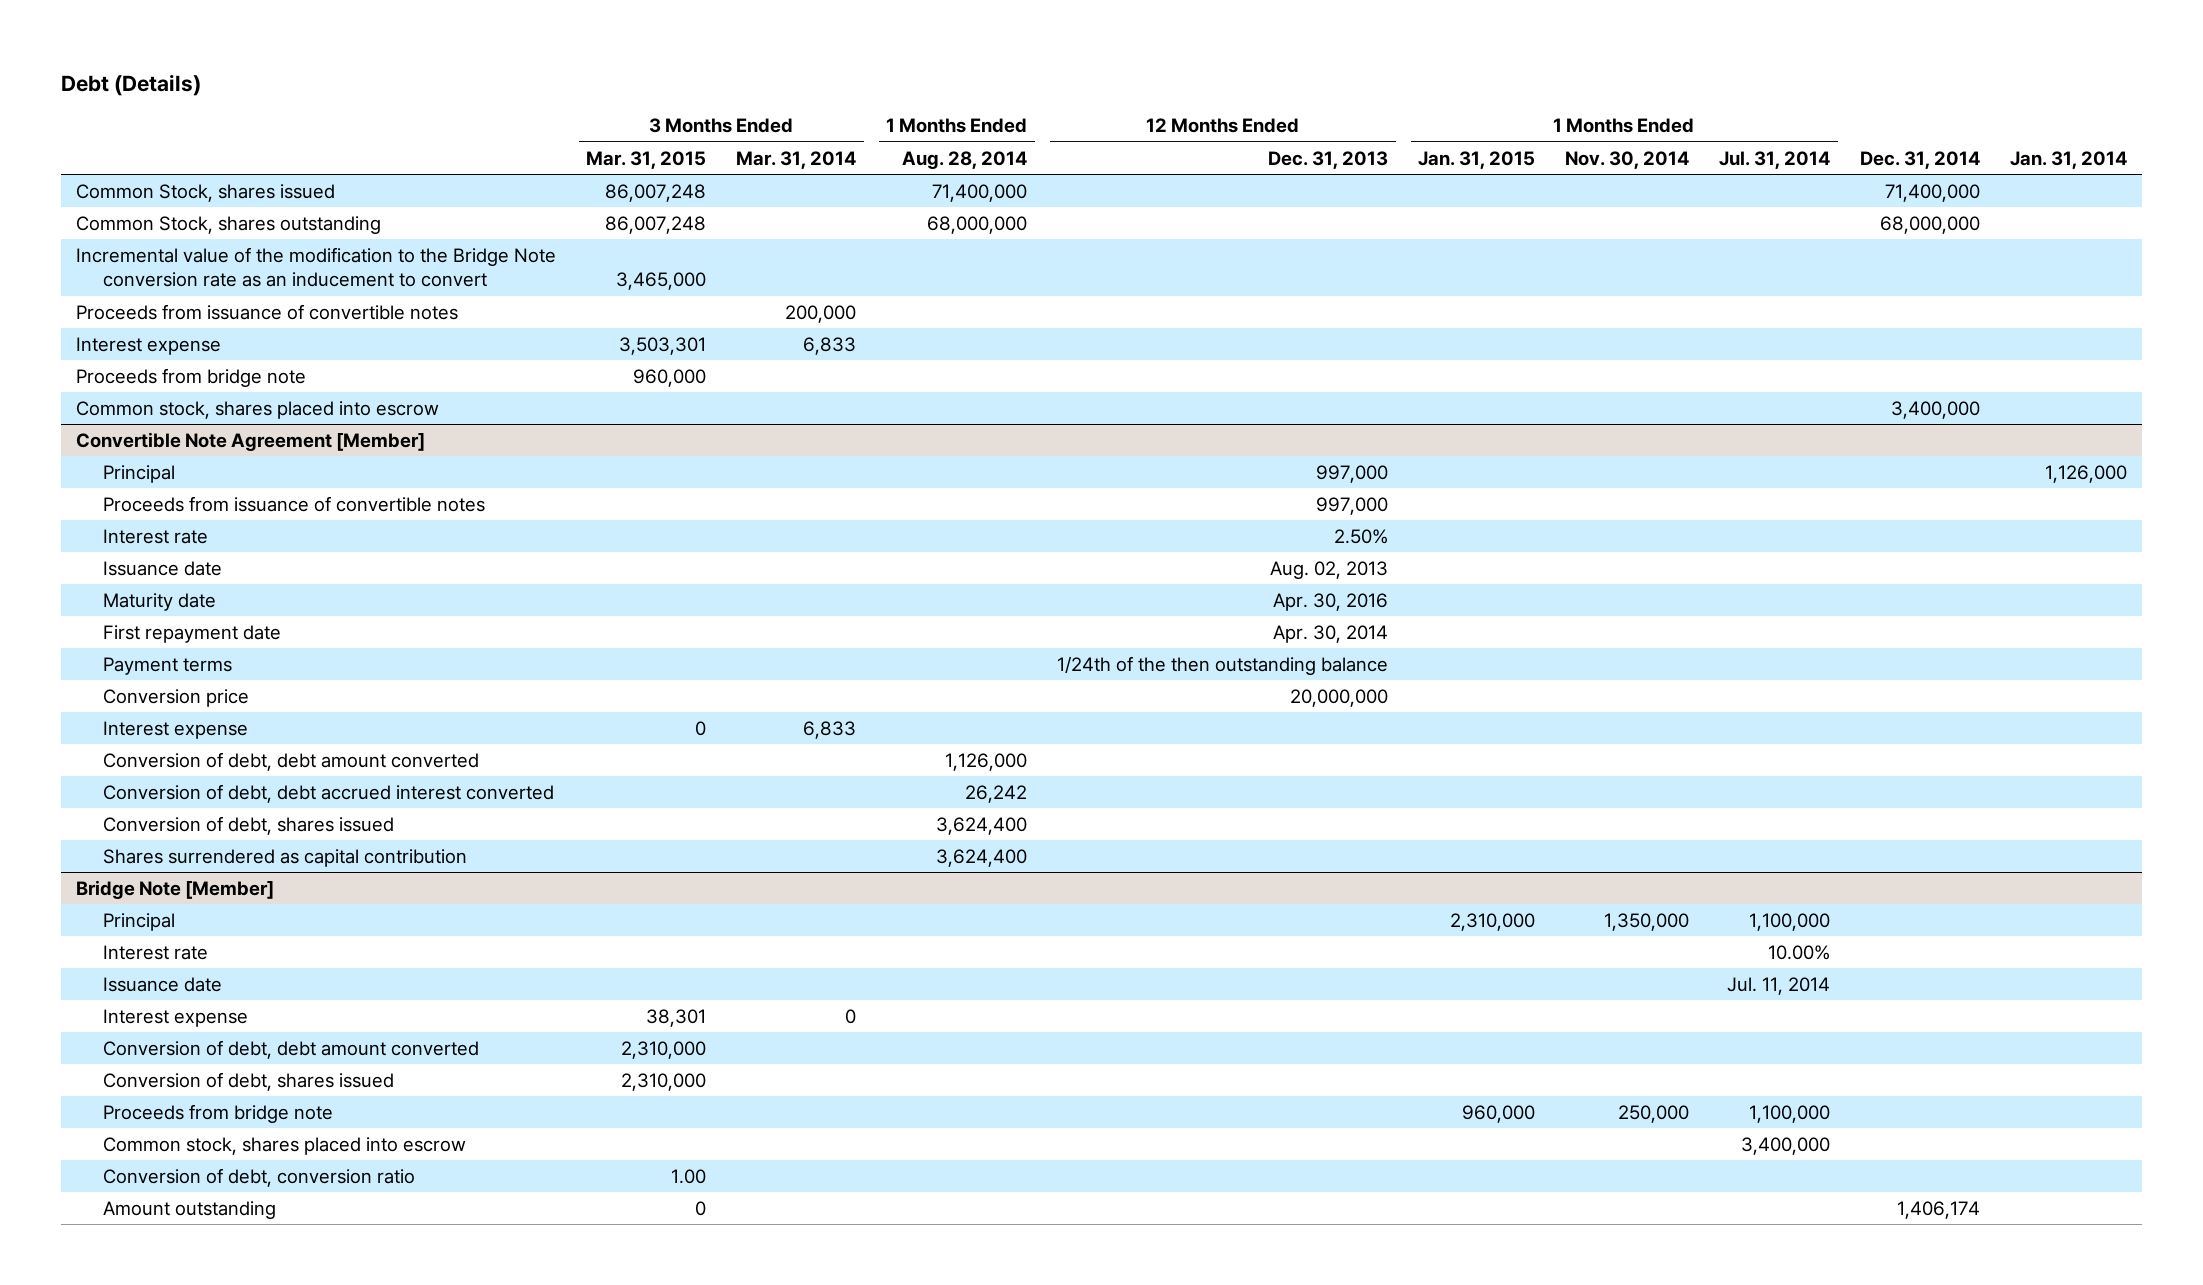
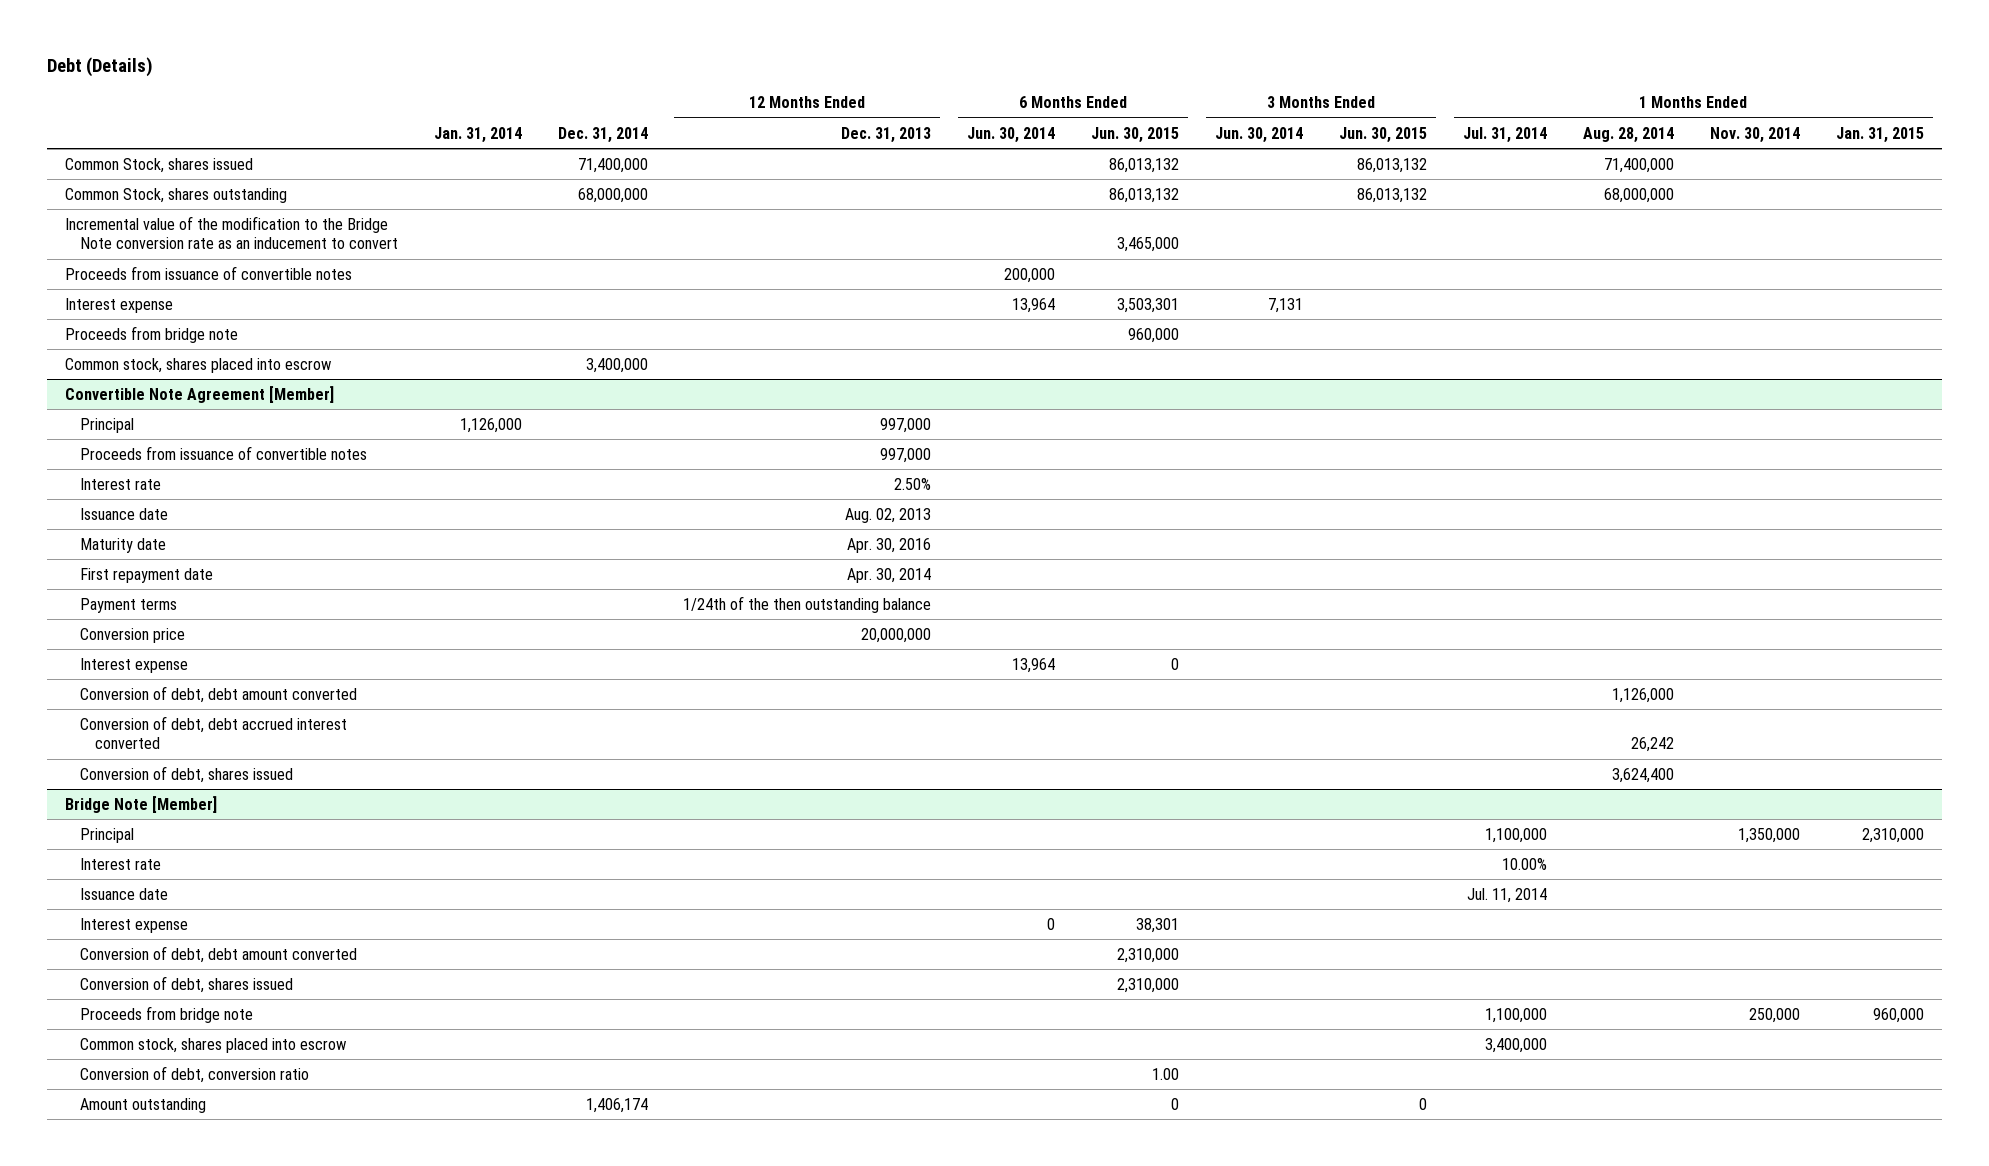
- | 3 Months Ended Mar. 31, 2015 | 3 Months Ended Mar. 31, 2014 | 1 Months Ended Aug. 28, 2014 | 12 Months Ended Dec. 31, 2013 | 1 Months Ended Jan. 31, 2015 | 1 Months Ended Nov. 30, 2014 | 1 Months Ended Jul. 31, 2014 | Dec. 31, 2014 | Jan. 31, 2014
+ | Jan. 31, 2014 | Dec. 31, 2014 | 12 Months Ended Dec. 31, 2013 | 6 Months Ended Jun. 30, 2014 | 6 Months Ended Jun. 30, 2015 | 3 Months Ended Jun. 30, 2014 | 3 Months Ended Jun. 30, 2015 | 1 Months Ended Jul. 31, 2014 | 1 Months Ended Aug. 28, 2014 | 1 Months Ended Nov. 30, 2014 | 1 Months Ended Jan. 31, 2015
@ Convertible Note Agreement [Member]
- Shares surrendered as capital contribution | | | 3,624,400 | | | | | |

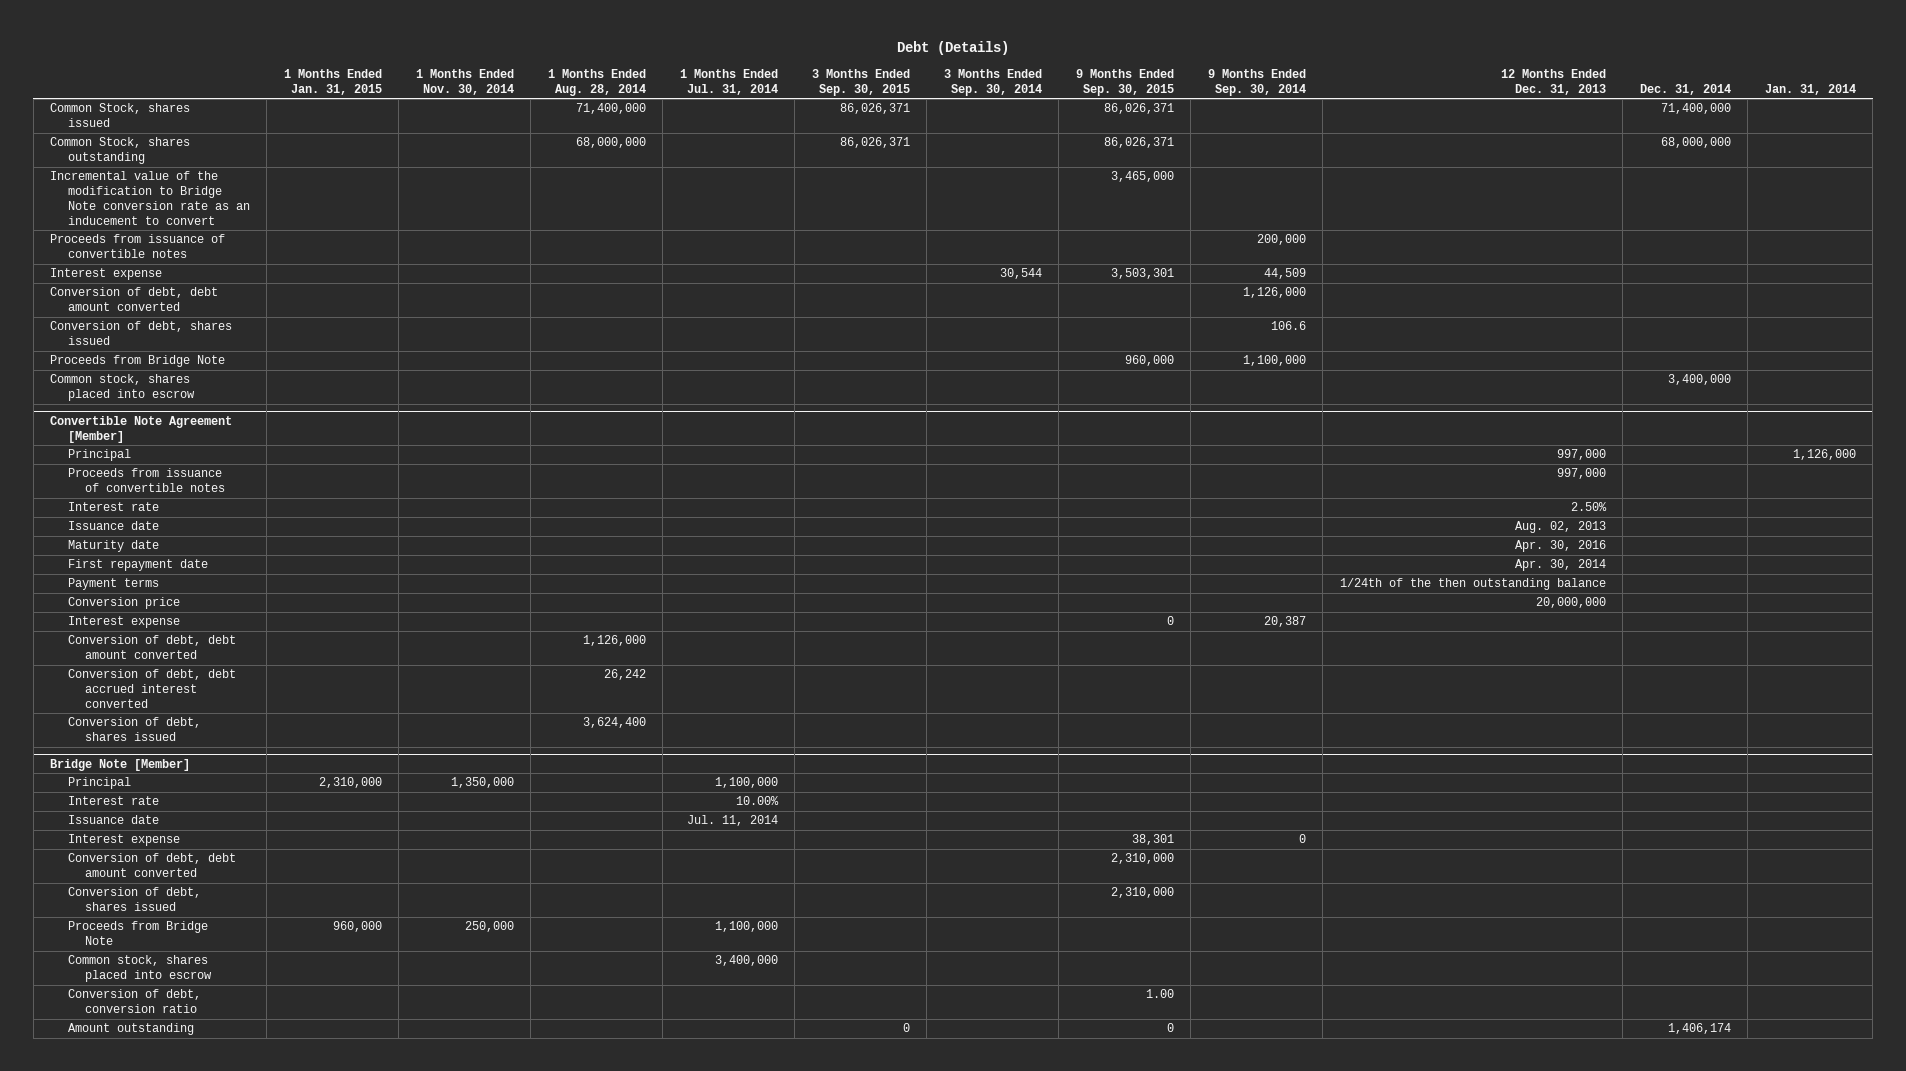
- | Jan. 31, 2014 | Dec. 31, 2014 | 12 Months Ended Dec. 31, 2013 | 6 Months Ended Jun. 30, 2014 | 6 Months Ended Jun. 30, 2015 | 3 Months Ended Jun. 30, 2014 | 3 Months Ended Jun. 30, 2015 | 1 Months Ended Jul. 31, 2014 | 1 Months Ended Aug. 28, 2014 | 1 Months Ended Nov. 30, 2014 | 1 Months Ended Jan. 31, 2015
+ | 1 Months Ended Jan. 31, 2015 | 1 Months Ended Nov. 30, 2014 | 1 Months Ended Aug. 28, 2014 | 1 Months Ended Jul. 31, 2014 | 3 Months Ended Sep. 30, 2015 | 3 Months Ended Sep. 30, 2014 | 9 Months Ended Sep. 30, 2015 | 9 Months Ended Sep. 30, 2014 | 12 Months Ended Dec. 31, 2013 | Dec. 31, 2014 | Jan. 31, 2014
- Incremental value of the modification to the Bridge Note conversion rate as an inducement to convert | | | | | 3,465,000 | | | | | |
+ Incremental value of the modification to Bridge Note conversion rate as an inducement to convert | | | | | | | 3,465,000 | | | |
- Proceeds from bridge note | | | | | 960,000 | | | | | |
+ Conversion of debt, debt amount converted | | | | | | | | 1,126,000 | | |
+ Conversion of debt, shares issued | | | | | | | | 106.6 | | |
+ Proceeds from Bridge Note | | | | | | | 960,000 | 1,100,000 | | |
@ Bridge Note [Member]
- Proceeds from bridge note | | | | | | | | 1,100,000 | | 250,000 | 960,000
+ Proceeds from Bridge Note | 960,000 | 250,000 | | 1,100,000 | | | | | | |

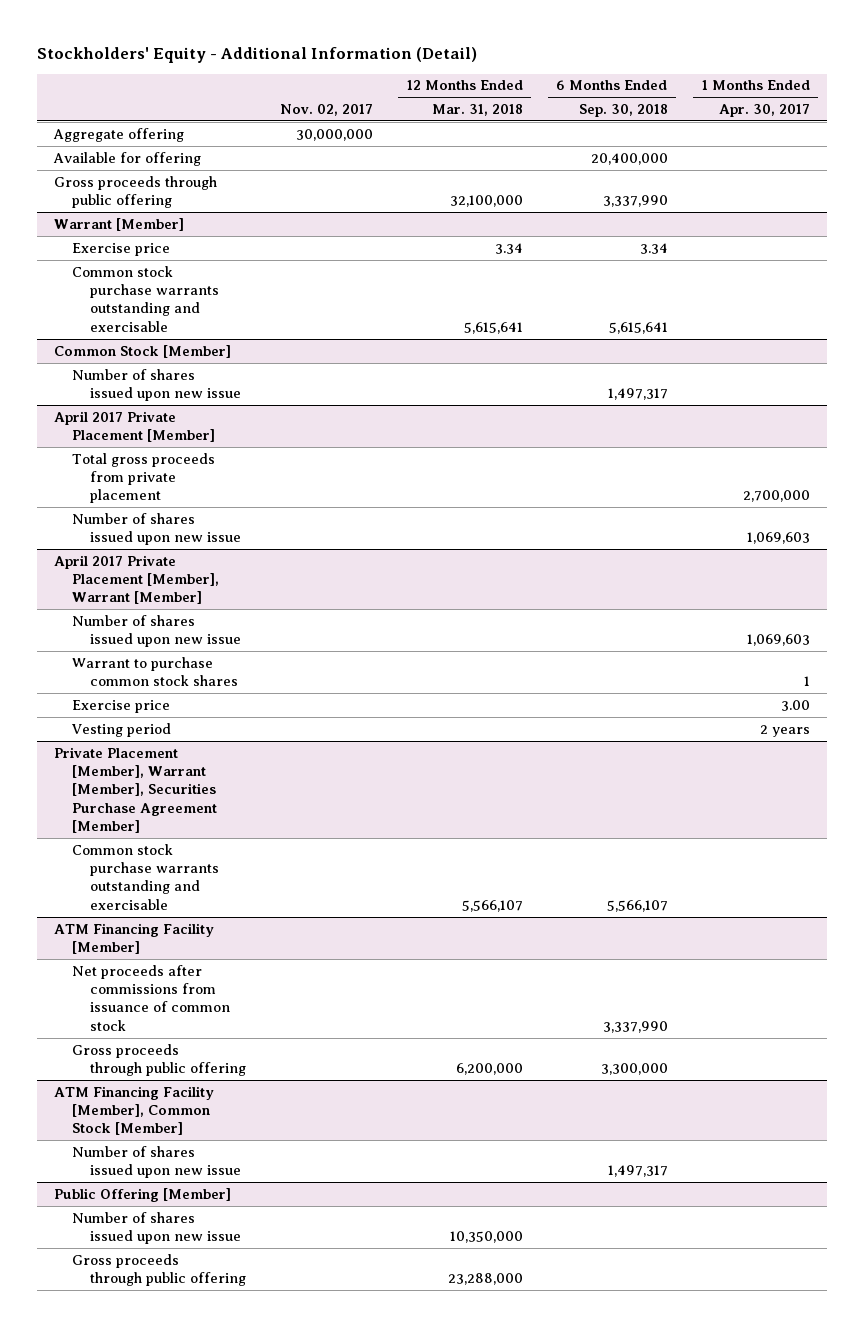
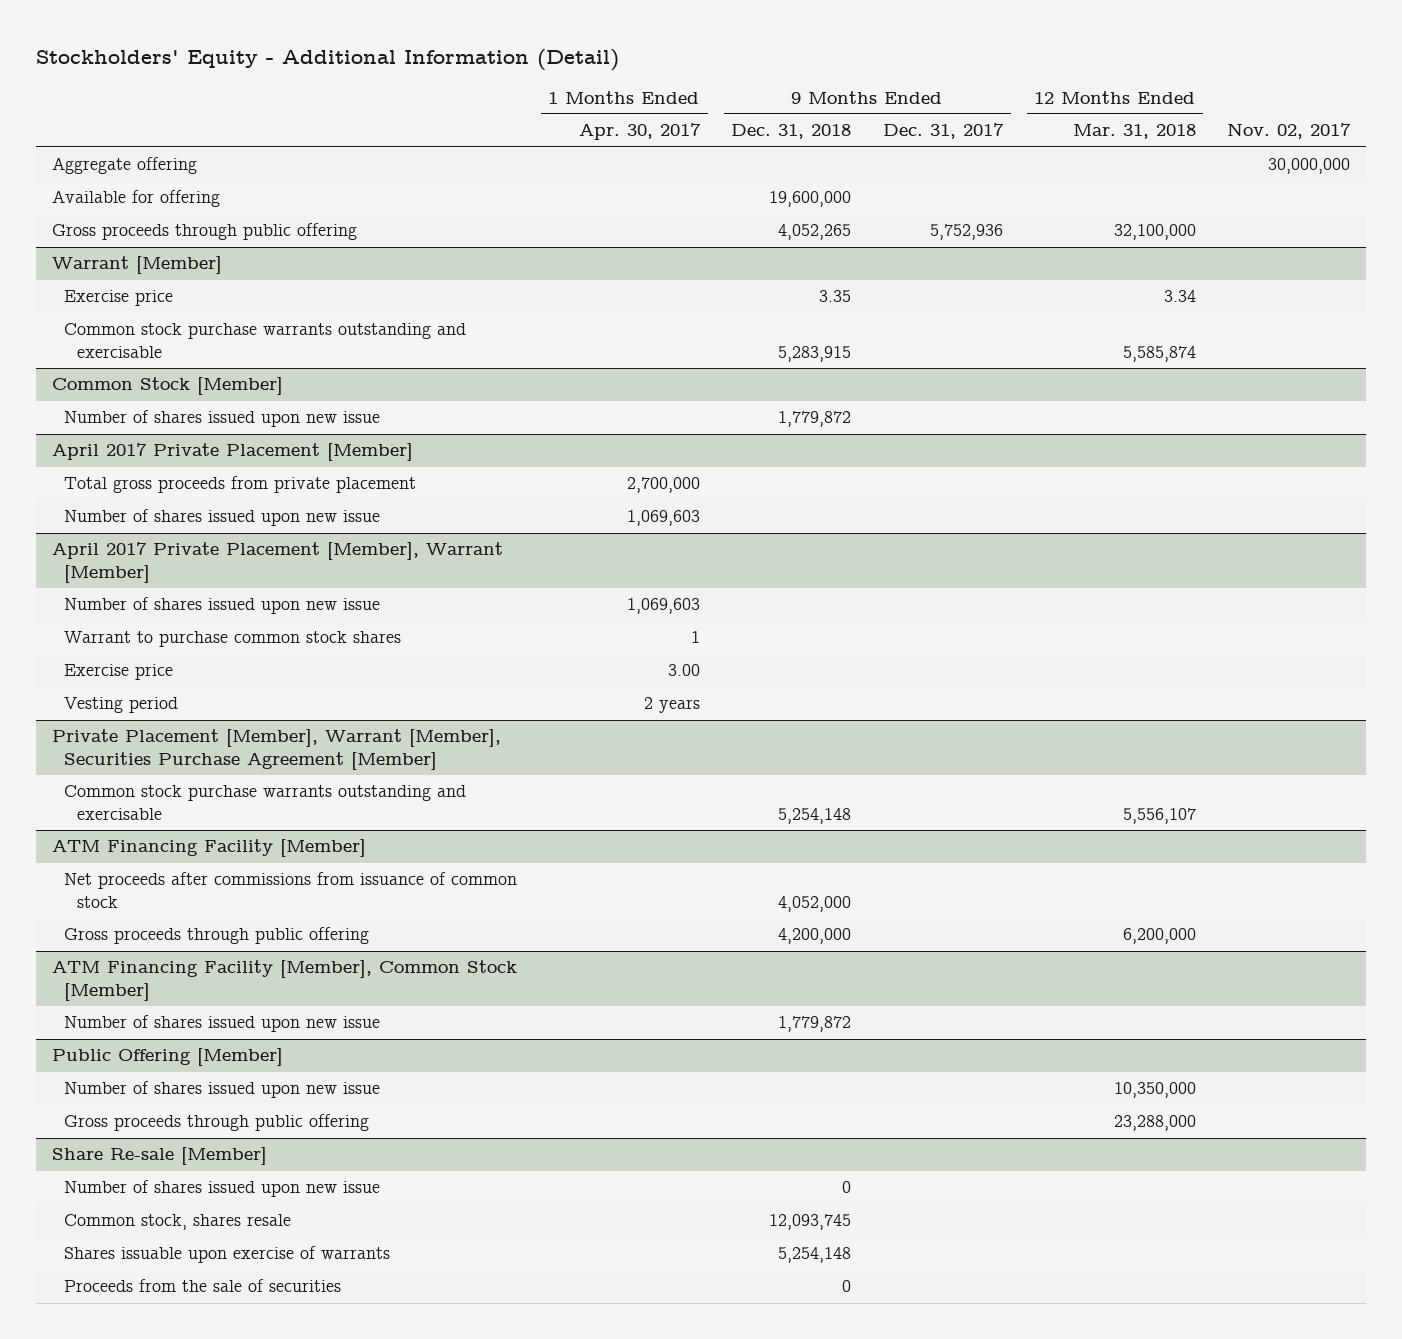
- | Nov. 02, 2017 | 12 Months Ended Mar. 31, 2018 | 6 Months Ended Sep. 30, 2018 | 1 Months Ended Apr. 30, 2017
+ | 1 Months Ended Apr. 30, 2017 | 9 Months Ended Dec. 31, 2018 | 9 Months Ended Dec. 31, 2017 | 12 Months Ended Mar. 31, 2018 | Nov. 02, 2017
@ Warrant [Member]
- Common stock purchase warrants outstanding and exercisable | | 5,615,641 | 5,615,641 |
+ Common stock purchase warrants outstanding and exercisable | | 5,283,915 | | 5,585,874 |
@ Private Placement [Member], Warrant [Member], Securities Purchase Agreement [Member]
- Common stock purchase warrants outstanding and exercisable | | 5,566,107 | 5,566,107 |
+ Common stock purchase warrants outstanding and exercisable | | 5,254,148 | | 5,556,107 |
+ Share Re-sale [Member]
+ Number of shares issued upon new issue | | 0 | | |
+ Common stock, shares resale | | 12,093,745 | | |
+ Shares issuable upon exercise of warrants | | 5,254,148 | | |
+ Proceeds from the sale of securities | | 0 | | |

